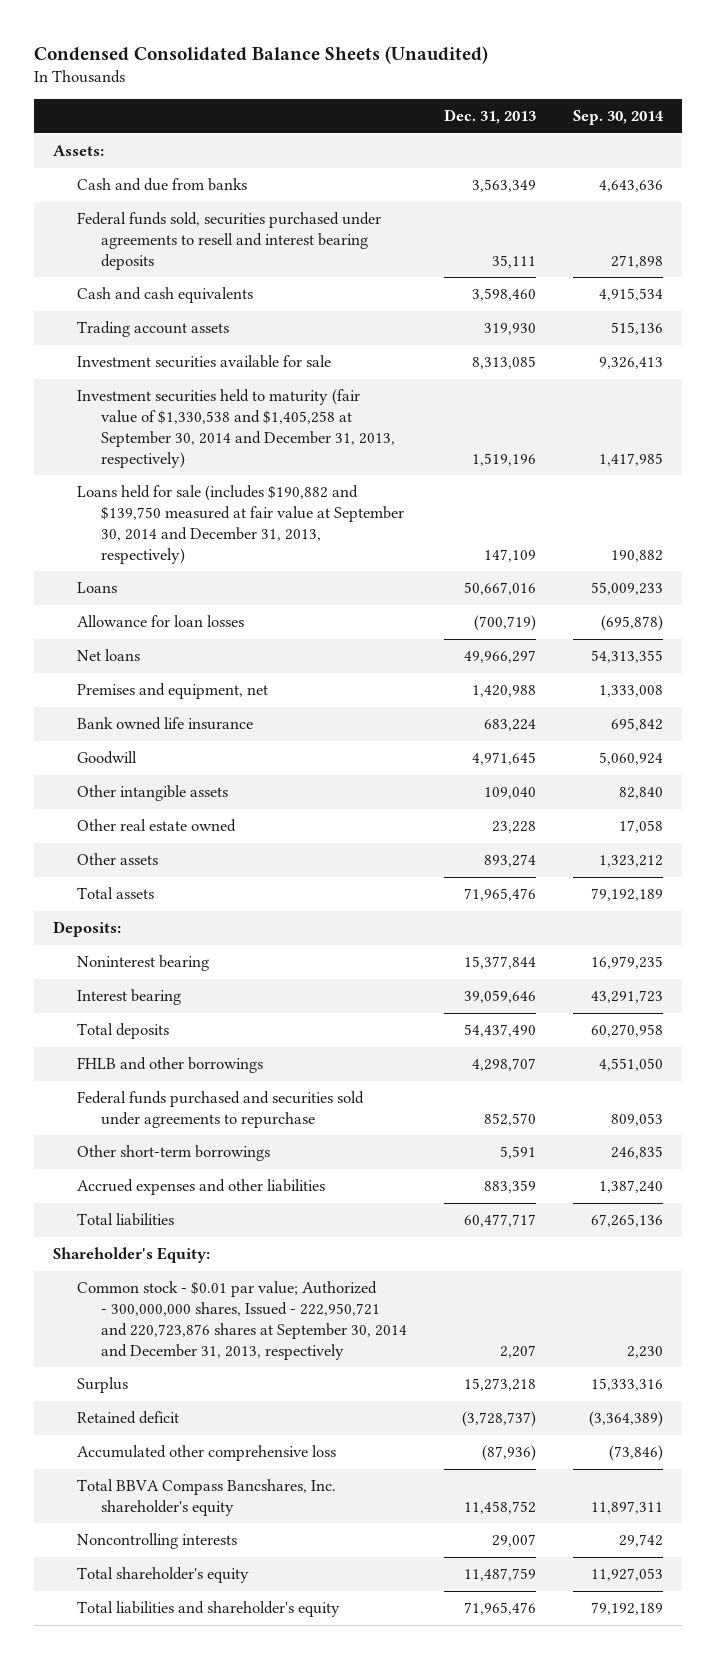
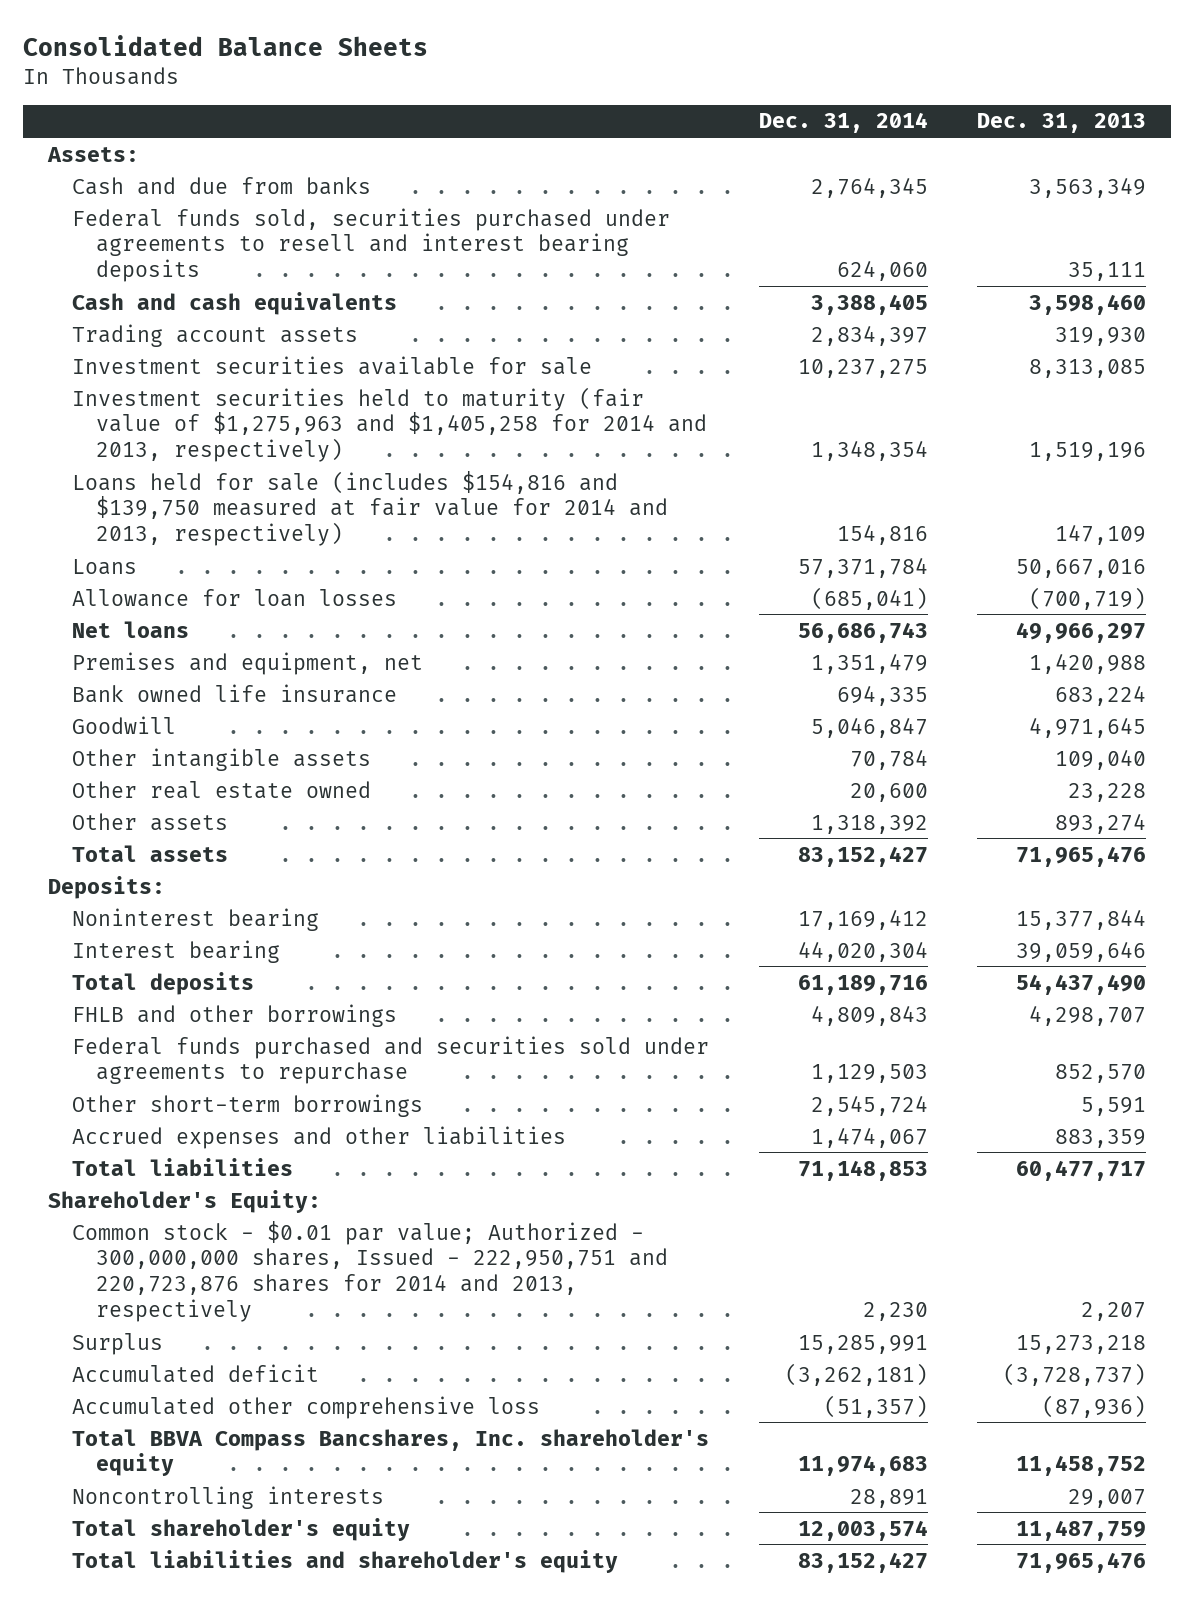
- Condensed Consolidated Balance Sheets (Unaudited)
+ Consolidated Balance Sheets
- | Dec. 31, 2013 | Sep. 30, 2014
+ | Dec. 31, 2014 | Dec. 31, 2013
- Investment securities held to maturity (fair value of $1,330,538 and $1,405,258 at September 30, 2014 and December 31, 2013, respectively) | 1,519,196 | 1,417,985
- Loans held for sale (includes $190,882 and $139,750 measured at fair value at September 30, 2014 and December 31, 2013, respectively) | 147,109 | 190,882
+ Investment securities held to maturity (fair value of $1,275,963 and $1,405,258 for 2014 and 2013, respectively) | 1,348,354 | 1,519,196
+ Loans held for sale (includes $154,816 and $139,750 measured at fair value for 2014 and 2013, respectively) | 154,816 | 147,109
- Common stock - $0.01 par value; Authorized - 300,000,000 shares, Issued - 222,950,721 and 220,723,876 shares at September 30, 2014 and December 31, 2013, respectively | 2,207 | 2,230
+ Common stock - $0.01 par value; Authorized - 300,000,000 shares, Issued - 222,950,751 and 220,723,876 shares for 2014 and 2013, respectively | 2,230 | 2,207
- Retained deficit | (3,728,737) | (3,364,389)
+ Accumulated deficit | (3,262,181) | (3,728,737)

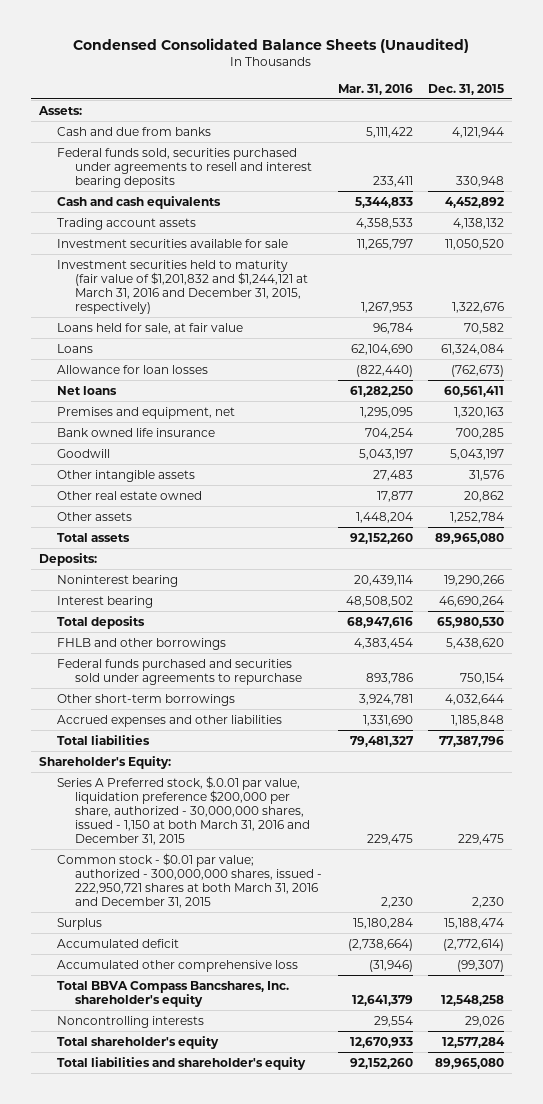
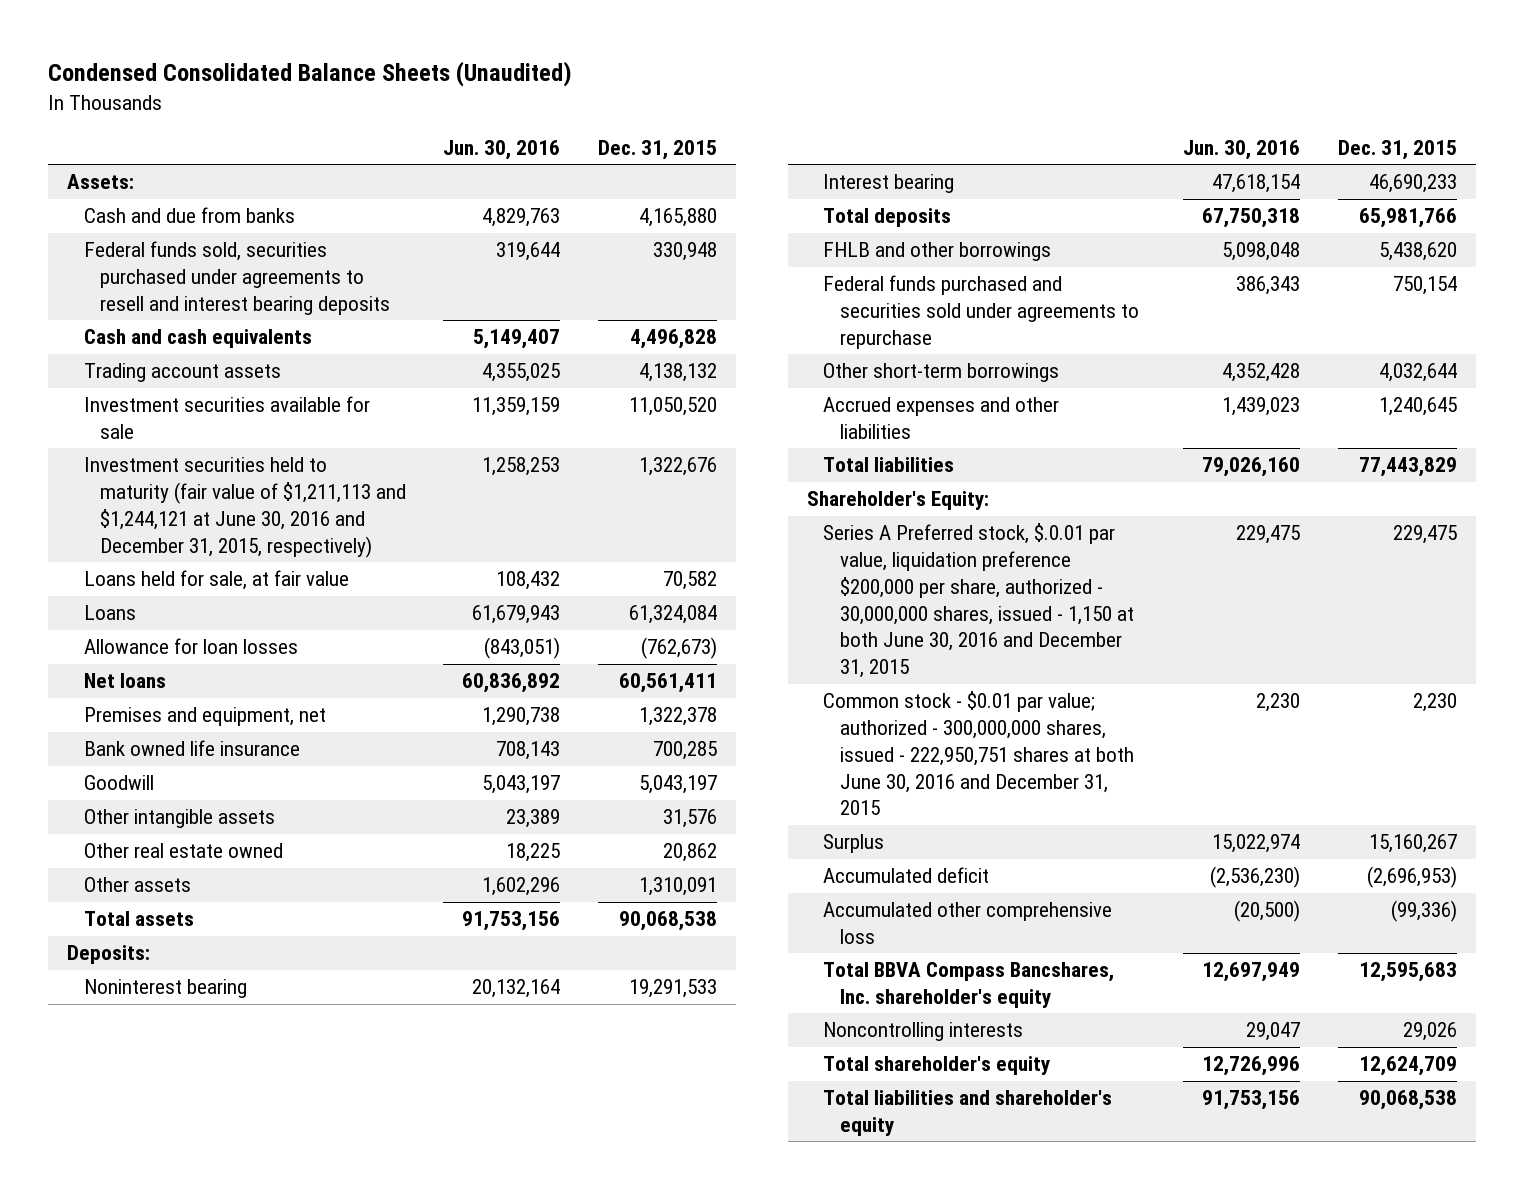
- | Mar. 31, 2016 | Dec. 31, 2015
+ | Jun. 30, 2016 | Dec. 31, 2015
- Cash and due from banks | 5,111,422 | 4,121,944
+ Cash and due from banks | 4,829,763 | 4,165,880
- Cash and cash equivalents | 5,344,833 | 4,452,892
+ Cash and cash equivalents | 5,149,407 | 4,496,828
- Investment securities held to maturity (fair value of $1,201,832 and $1,244,121 at March 31, 2016 and December 31, 2015, respectively) | 1,267,953 | 1,322,676
+ Investment securities held to maturity (fair value of $1,211,113 and $1,244,121 at June 30, 2016 and December 31, 2015, respectively) | 1,258,253 | 1,322,676
- Premises and equipment, net | 1,295,095 | 1,320,163
+ Premises and equipment, net | 1,290,738 | 1,322,378
- Other assets | 1,448,204 | 1,252,784
- Total assets | 92,152,260 | 89,965,080
+ Other assets | 1,602,296 | 1,310,091
+ Total assets | 91,753,156 | 90,068,538
- Noninterest bearing | 20,439,114 | 19,290,266
- Interest bearing | 48,508,502 | 46,690,264
- Total deposits | 68,947,616 | 65,980,530
+ Noninterest bearing | 20,132,164 | 19,291,533
+ Interest bearing | 47,618,154 | 46,690,233
+ Total deposits | 67,750,318 | 65,981,766
- Accrued expenses and other liabilities | 1,331,690 | 1,185,848
- Total liabilities | 79,481,327 | 77,387,796
+ Accrued expenses and other liabilities | 1,439,023 | 1,240,645
+ Total liabilities | 79,026,160 | 77,443,829
- Series A Preferred stock, $.0.01 par value, liquidation preference $200,000 per share, authorized - 30,000,000 shares, issued - 1,150 at both March 31, 2016 and December 31, 2015 | 229,475 | 229,475
- Common stock - $0.01 par value; authorized - 300,000,000 shares, issued - 222,950,721 shares at both March 31, 2016 and December 31, 2015 | 2,230 | 2,230
- Surplus | 15,180,284 | 15,188,474
- Accumulated deficit | (2,738,664) | (2,772,614)
- Accumulated other comprehensive loss | (31,946) | (99,307)
- Total BBVA Compass Bancshares, Inc. shareholder's equity | 12,641,379 | 12,548,258
+ Series A Preferred stock, $.0.01 par value, liquidation preference $200,000 per share, authorized - 30,000,000 shares, issued - 1,150 at both June 30, 2016 and December 31, 2015 | 229,475 | 229,475
+ Common stock - $0.01 par value; authorized - 300,000,000 shares, issued - 222,950,751 shares at both June 30, 2016 and December 31, 2015 | 2,230 | 2,230
+ Surplus | 15,022,974 | 15,160,267
+ Accumulated deficit | (2,536,230) | (2,696,953)
+ Accumulated other comprehensive loss | (20,500) | (99,336)
+ Total BBVA Compass Bancshares, Inc. shareholder's equity | 12,697,949 | 12,595,683
- Total shareholder's equity | 12,670,933 | 12,577,284
- Total liabilities and shareholder's equity | 92,152,260 | 89,965,080
+ Total shareholder's equity | 12,726,996 | 12,624,709
+ Total liabilities and shareholder's equity | 91,753,156 | 90,068,538

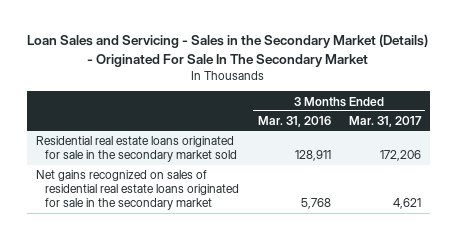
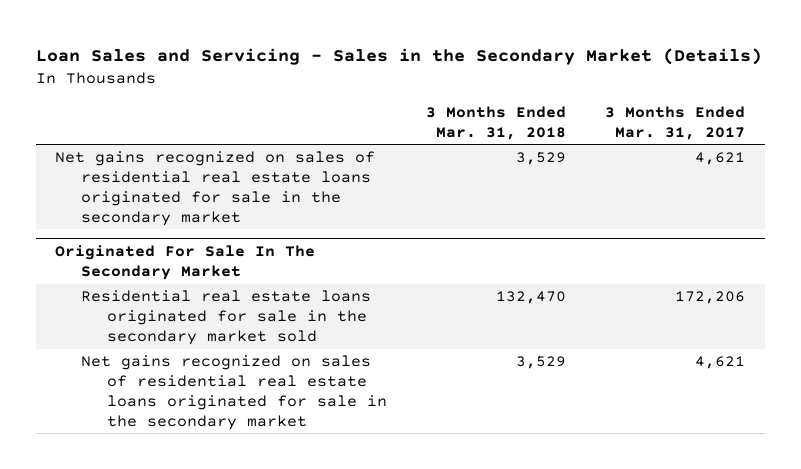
- Loan Sales and Servicing - Sales in the Secondary Market (Details) - Originated For Sale In The Secondary Market
+ Loan Sales and Servicing - Sales in the Secondary Market (Details)
- | 3 Months Ended Mar. 31, 2016 | 3 Months Ended Mar. 31, 2017
+ | 3 Months Ended Mar. 31, 2018 | 3 Months Ended Mar. 31, 2017
+ Net gains recognized on sales of residential real estate loans originated for sale in the secondary market | 3,529 | 4,621
+ Originated For Sale In The Secondary Market

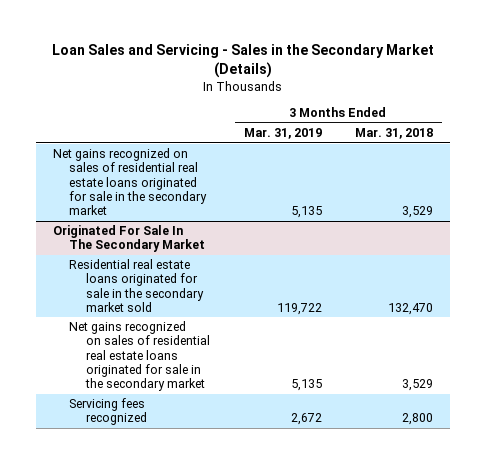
- | 3 Months Ended Mar. 31, 2018 | 3 Months Ended Mar. 31, 2017
+ | 3 Months Ended Mar. 31, 2019 | 3 Months Ended Mar. 31, 2018
@ Originated For Sale In The Secondary Market
+ Servicing fees recognized | 2,672 | 2,800

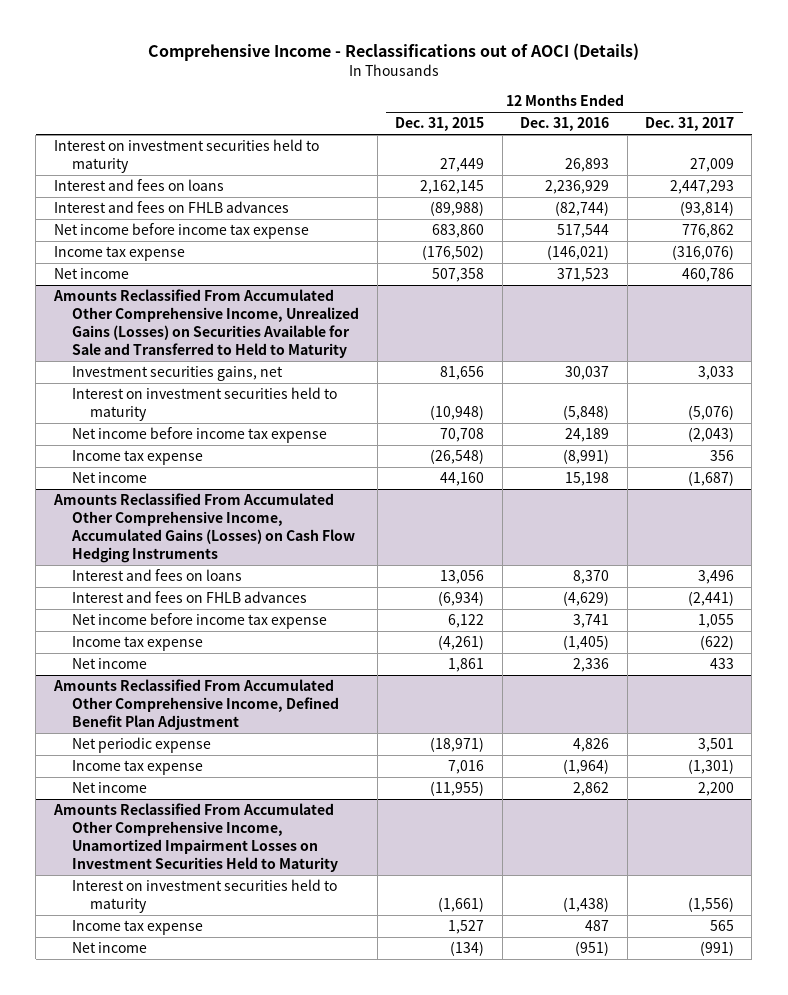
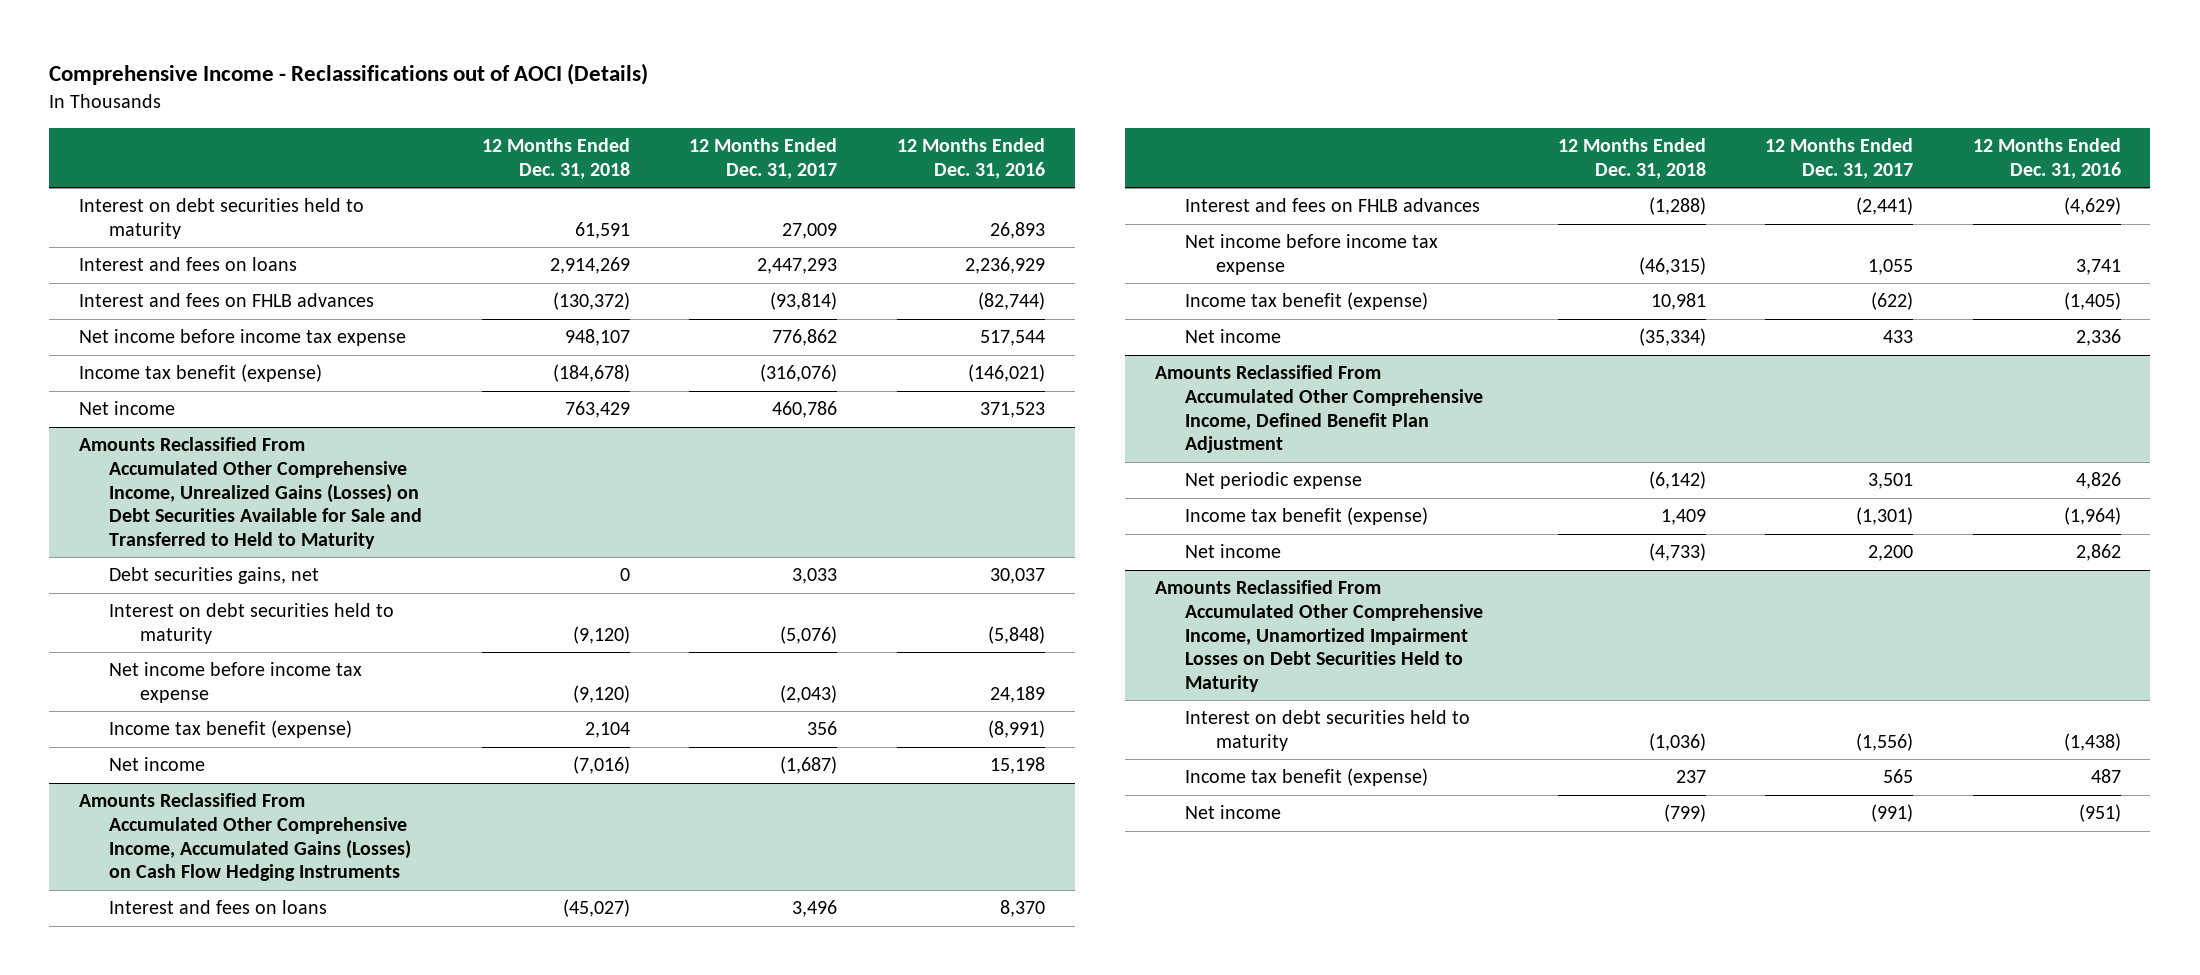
- | 12 Months Ended Dec. 31, 2015 | 12 Months Ended Dec. 31, 2016 | 12 Months Ended Dec. 31, 2017
+ | 12 Months Ended Dec. 31, 2018 | 12 Months Ended Dec. 31, 2017 | 12 Months Ended Dec. 31, 2016
- Interest on investment securities held to maturity | 27,449 | 26,893 | 27,009
+ Interest on debt securities held to maturity | 61,591 | 27,009 | 26,893
- Income tax expense | (176,502) | (146,021) | (316,076)
+ Income tax benefit (expense) | (184,678) | (316,076) | (146,021)
- Amounts Reclassified From Accumulated Other Comprehensive Income, Unrealized Gains (Losses) on Securities Available for Sale and Transferred to Held to Maturity
- Investment securities gains, net | 81,656 | 30,037 | 3,033
- Interest on investment securities held to maturity | (10,948) | (5,848) | (5,076)
+ Amounts Reclassified From Accumulated Other Comprehensive Income, Unrealized Gains (Losses) on Debt Securities Available for Sale and Transferred to Held to Maturity
+ Debt securities gains, net | 0 | 3,033 | 30,037
+ Interest on debt securities held to maturity | (9,120) | (5,076) | (5,848)
- Income tax expense | (26,548) | (8,991) | 356
+ Income tax benefit (expense) | 2,104 | 356 | (8,991)
@ Amounts Reclassified From Accumulated Other Comprehensive Income, Accumulated Gains (Losses) on Cash Flow Hedging Instruments
- Income tax expense | (4,261) | (1,405) | (622)
+ Income tax benefit (expense) | 10,981 | (622) | (1,405)
@ Amounts Reclassified From Accumulated Other Comprehensive Income, Defined Benefit Plan Adjustment
- Income tax expense | 7,016 | (1,964) | (1,301)
+ Income tax benefit (expense) | 1,409 | (1,301) | (1,964)
- Amounts Reclassified From Accumulated Other Comprehensive Income, Unamortized Impairment Losses on Investment Securities Held to Maturity
- Interest on investment securities held to maturity | (1,661) | (1,438) | (1,556)
- Income tax expense | 1,527 | 487 | 565
+ Amounts Reclassified From Accumulated Other Comprehensive Income, Unamortized Impairment Losses on Debt Securities Held to Maturity
+ Interest on debt securities held to maturity | (1,036) | (1,556) | (1,438)
+ Income tax benefit (expense) | 237 | 565 | 487

